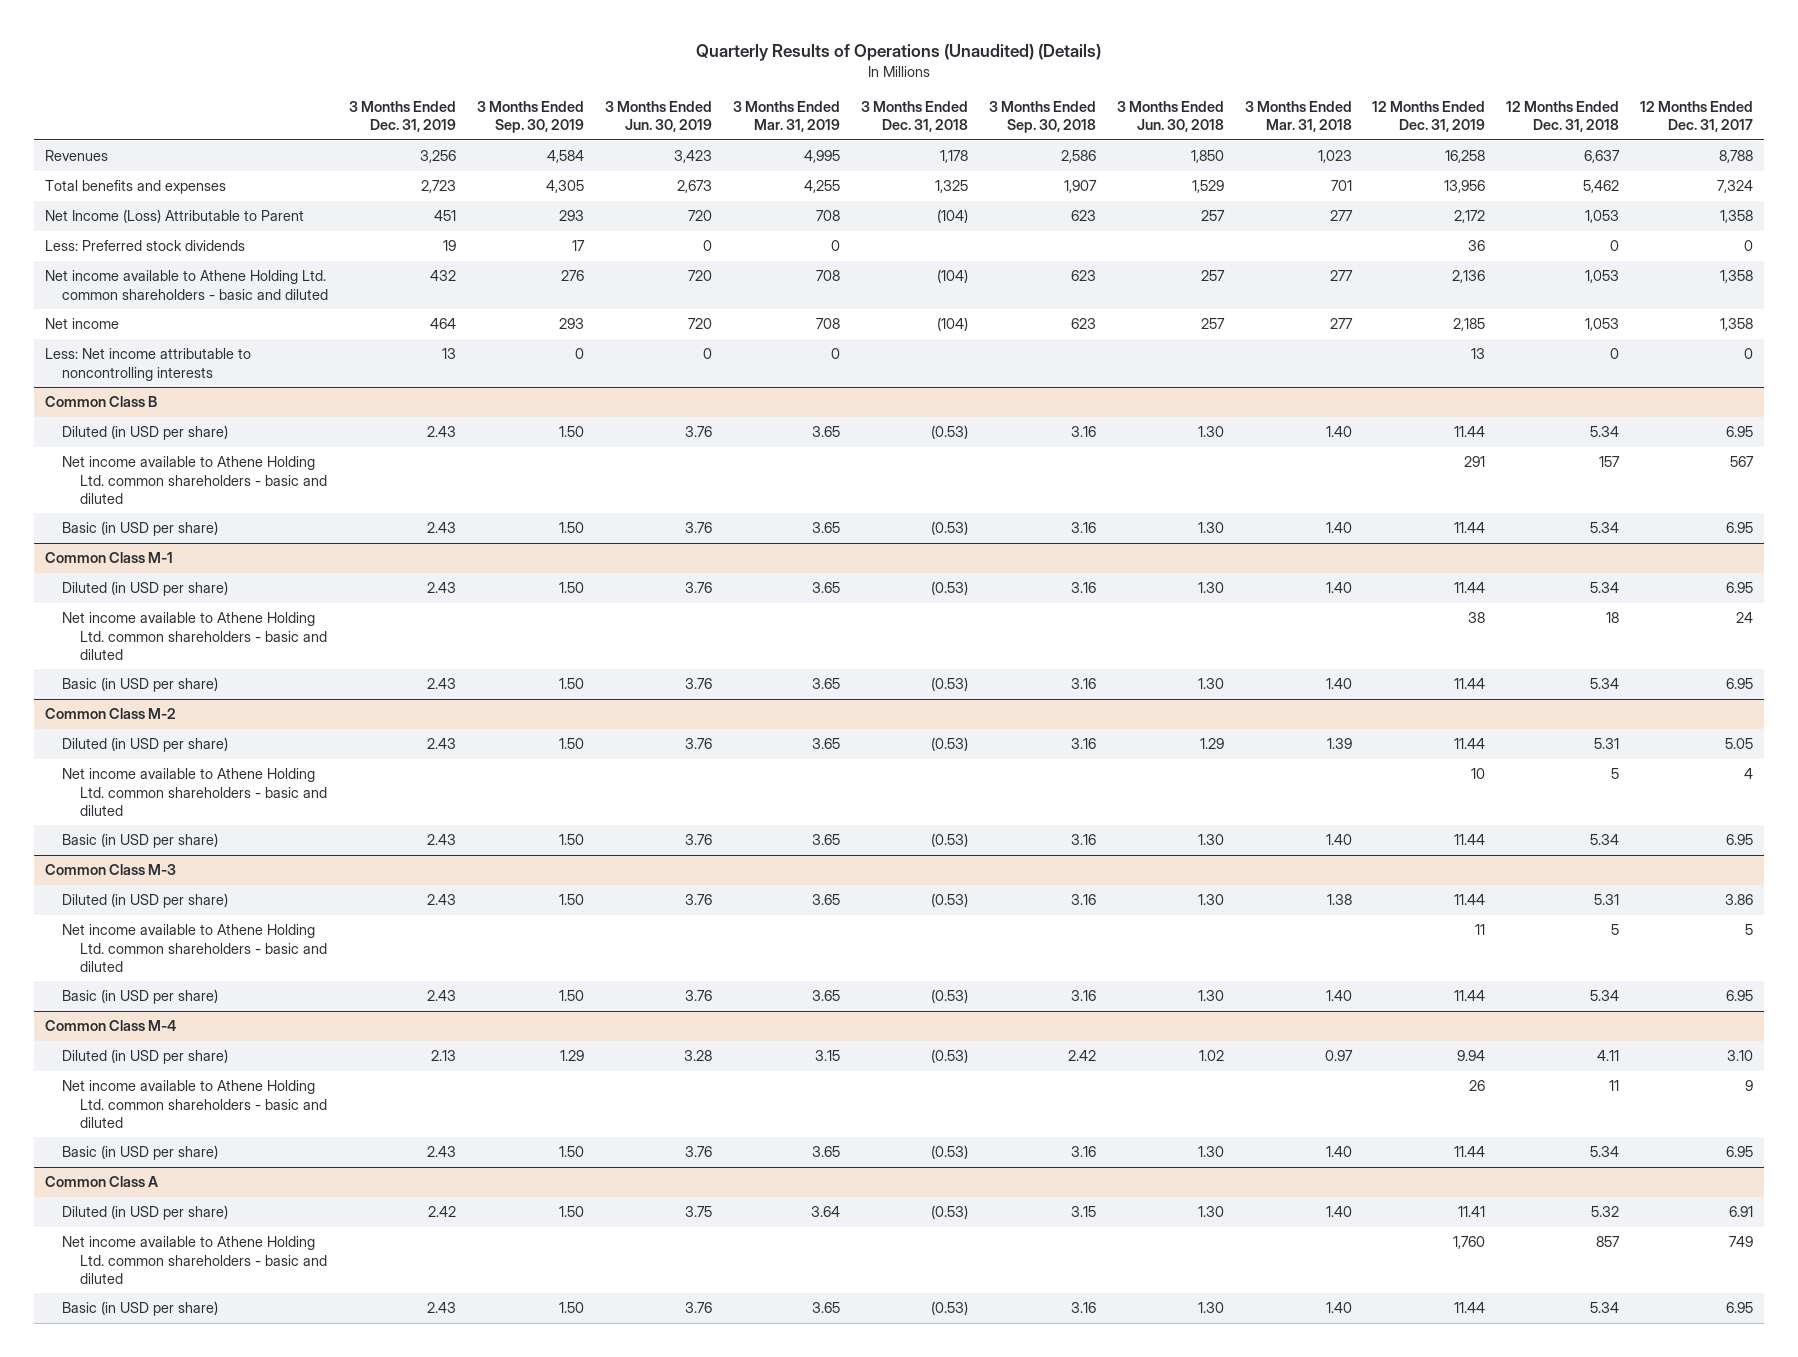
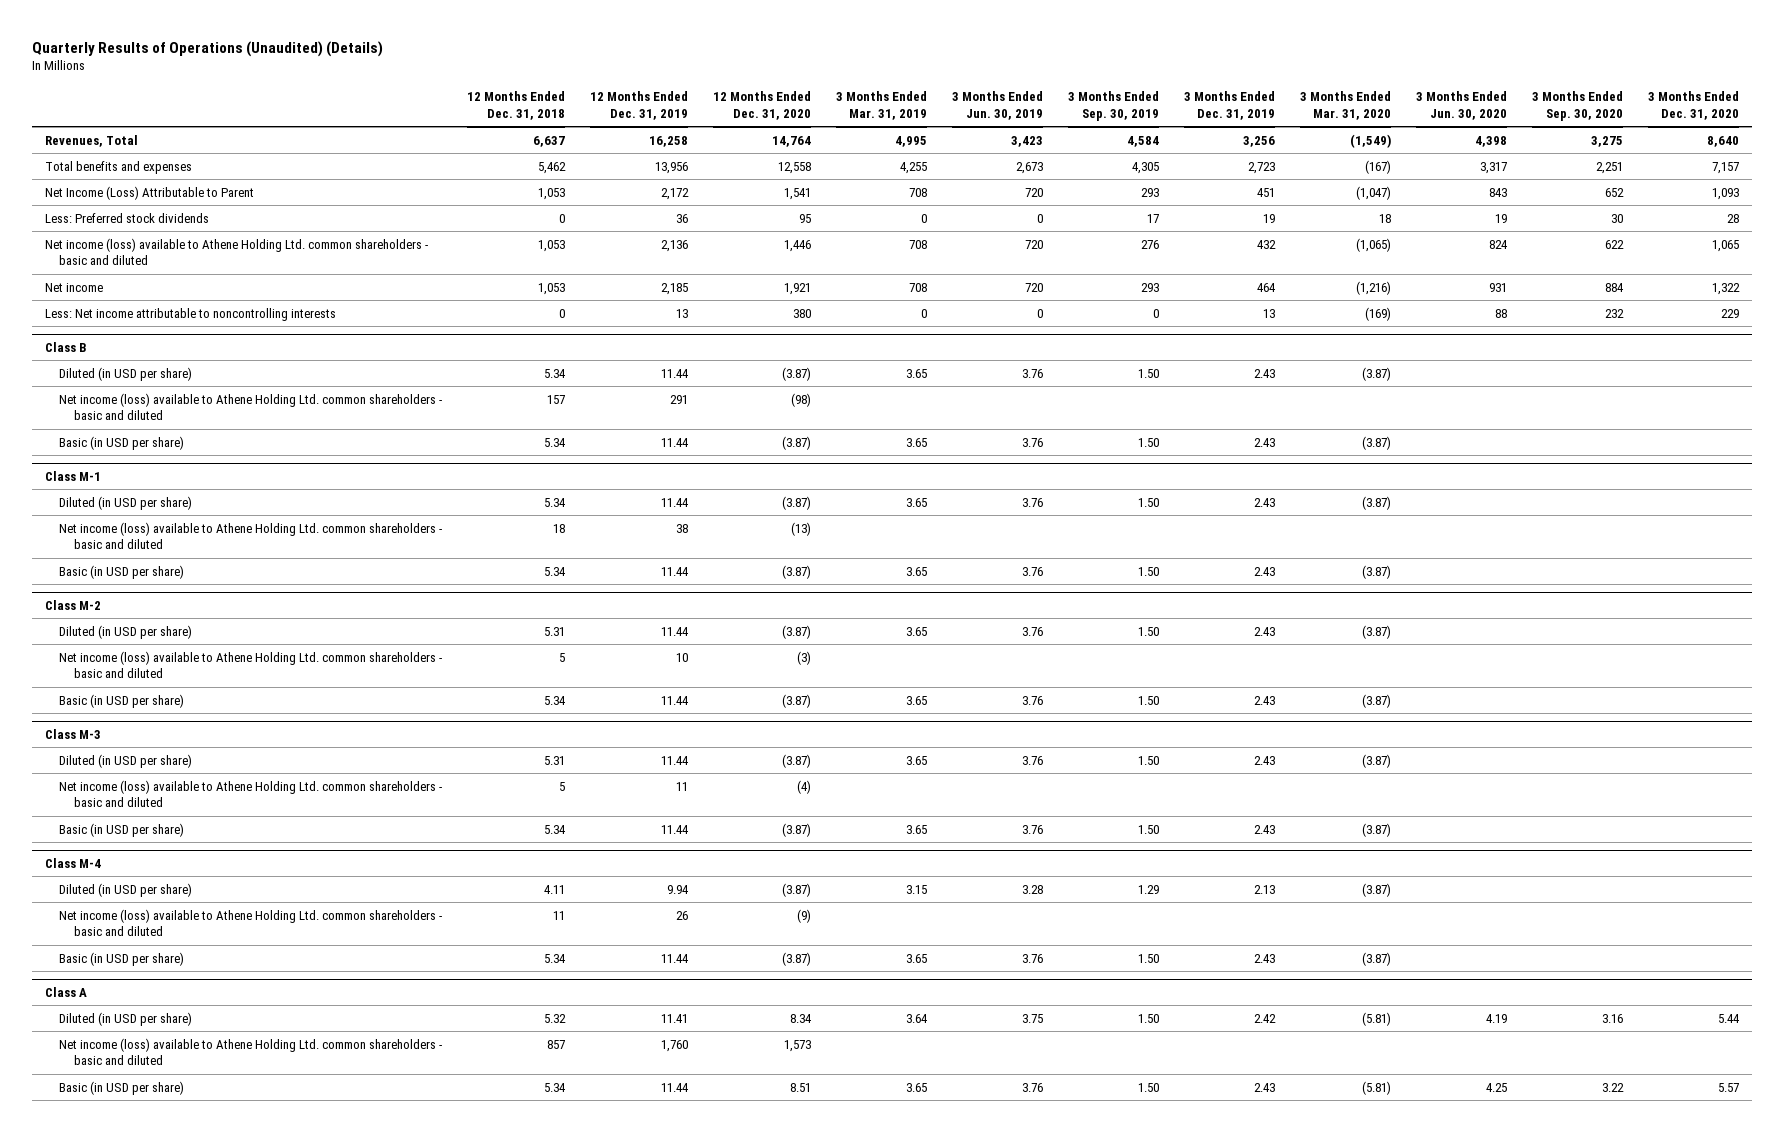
- | 3 Months Ended Dec. 31, 2019 | 3 Months Ended Sep. 30, 2019 | 3 Months Ended Jun. 30, 2019 | 3 Months Ended Mar. 31, 2019 | 3 Months Ended Dec. 31, 2018 | 3 Months Ended Sep. 30, 2018 | 3 Months Ended Jun. 30, 2018 | 3 Months Ended Mar. 31, 2018 | 12 Months Ended Dec. 31, 2019 | 12 Months Ended Dec. 31, 2018 | 12 Months Ended Dec. 31, 2017
+ | 12 Months Ended Dec. 31, 2018 | 12 Months Ended Dec. 31, 2019 | 12 Months Ended Dec. 31, 2020 | 3 Months Ended Mar. 31, 2019 | 3 Months Ended Jun. 30, 2019 | 3 Months Ended Sep. 30, 2019 | 3 Months Ended Dec. 31, 2019 | 3 Months Ended Mar. 31, 2020 | 3 Months Ended Jun. 30, 2020 | 3 Months Ended Sep. 30, 2020 | 3 Months Ended Dec. 31, 2020
- Revenues | 3,256 | 4,584 | 3,423 | 4,995 | 1,178 | 2,586 | 1,850 | 1,023 | 16,258 | 6,637 | 8,788
+ Revenues, Total | 6,637 | 16,258 | 14,764 | 4,995 | 3,423 | 4,584 | 3,256 | (1,549) | 4,398 | 3,275 | 8,640
- Net income available to Athene Holding Ltd. common shareholders - basic and diluted | 432 | 276 | 720 | 708 | (104) | 623 | 257 | 277 | 2,136 | 1,053 | 1,358
+ Net income (loss) available to Athene Holding Ltd. common shareholders - basic and diluted | 1,053 | 2,136 | 1,446 | 708 | 720 | 276 | 432 | (1,065) | 824 | 622 | 1,065
- Common Class B
+ Class B
- Net income available to Athene Holding Ltd. common shareholders - basic and diluted | | | | | | | | | 291 | 157 | 567
+ Net income (loss) available to Athene Holding Ltd. common shareholders - basic and diluted | 157 | 291 | (98) | | | | | | | |
- Common Class M-1
+ Class M-1
- Net income available to Athene Holding Ltd. common shareholders - basic and diluted | | | | | | | | | 38 | 18 | 24
+ Net income (loss) available to Athene Holding Ltd. common shareholders - basic and diluted | 18 | 38 | (13) | | | | | | | |
- Common Class M-2
+ Class M-2
- Net income available to Athene Holding Ltd. common shareholders - basic and diluted | | | | | | | | | 10 | 5 | 4
+ Net income (loss) available to Athene Holding Ltd. common shareholders - basic and diluted | 5 | 10 | (3) | | | | | | | |
- Common Class M-3
+ Class M-3
- Net income available to Athene Holding Ltd. common shareholders - basic and diluted | | | | | | | | | 11 | 5 | 5
+ Net income (loss) available to Athene Holding Ltd. common shareholders - basic and diluted | 5 | 11 | (4) | | | | | | | |
- Common Class M-4
+ Class M-4
- Net income available to Athene Holding Ltd. common shareholders - basic and diluted | | | | | | | | | 26 | 11 | 9
+ Net income (loss) available to Athene Holding Ltd. common shareholders - basic and diluted | 11 | 26 | (9) | | | | | | | |
- Common Class A
+ Class A
- Net income available to Athene Holding Ltd. common shareholders - basic and diluted | | | | | | | | | 1,760 | 857 | 749
+ Net income (loss) available to Athene Holding Ltd. common shareholders - basic and diluted | 857 | 1,760 | 1,573 | | | | | | | |

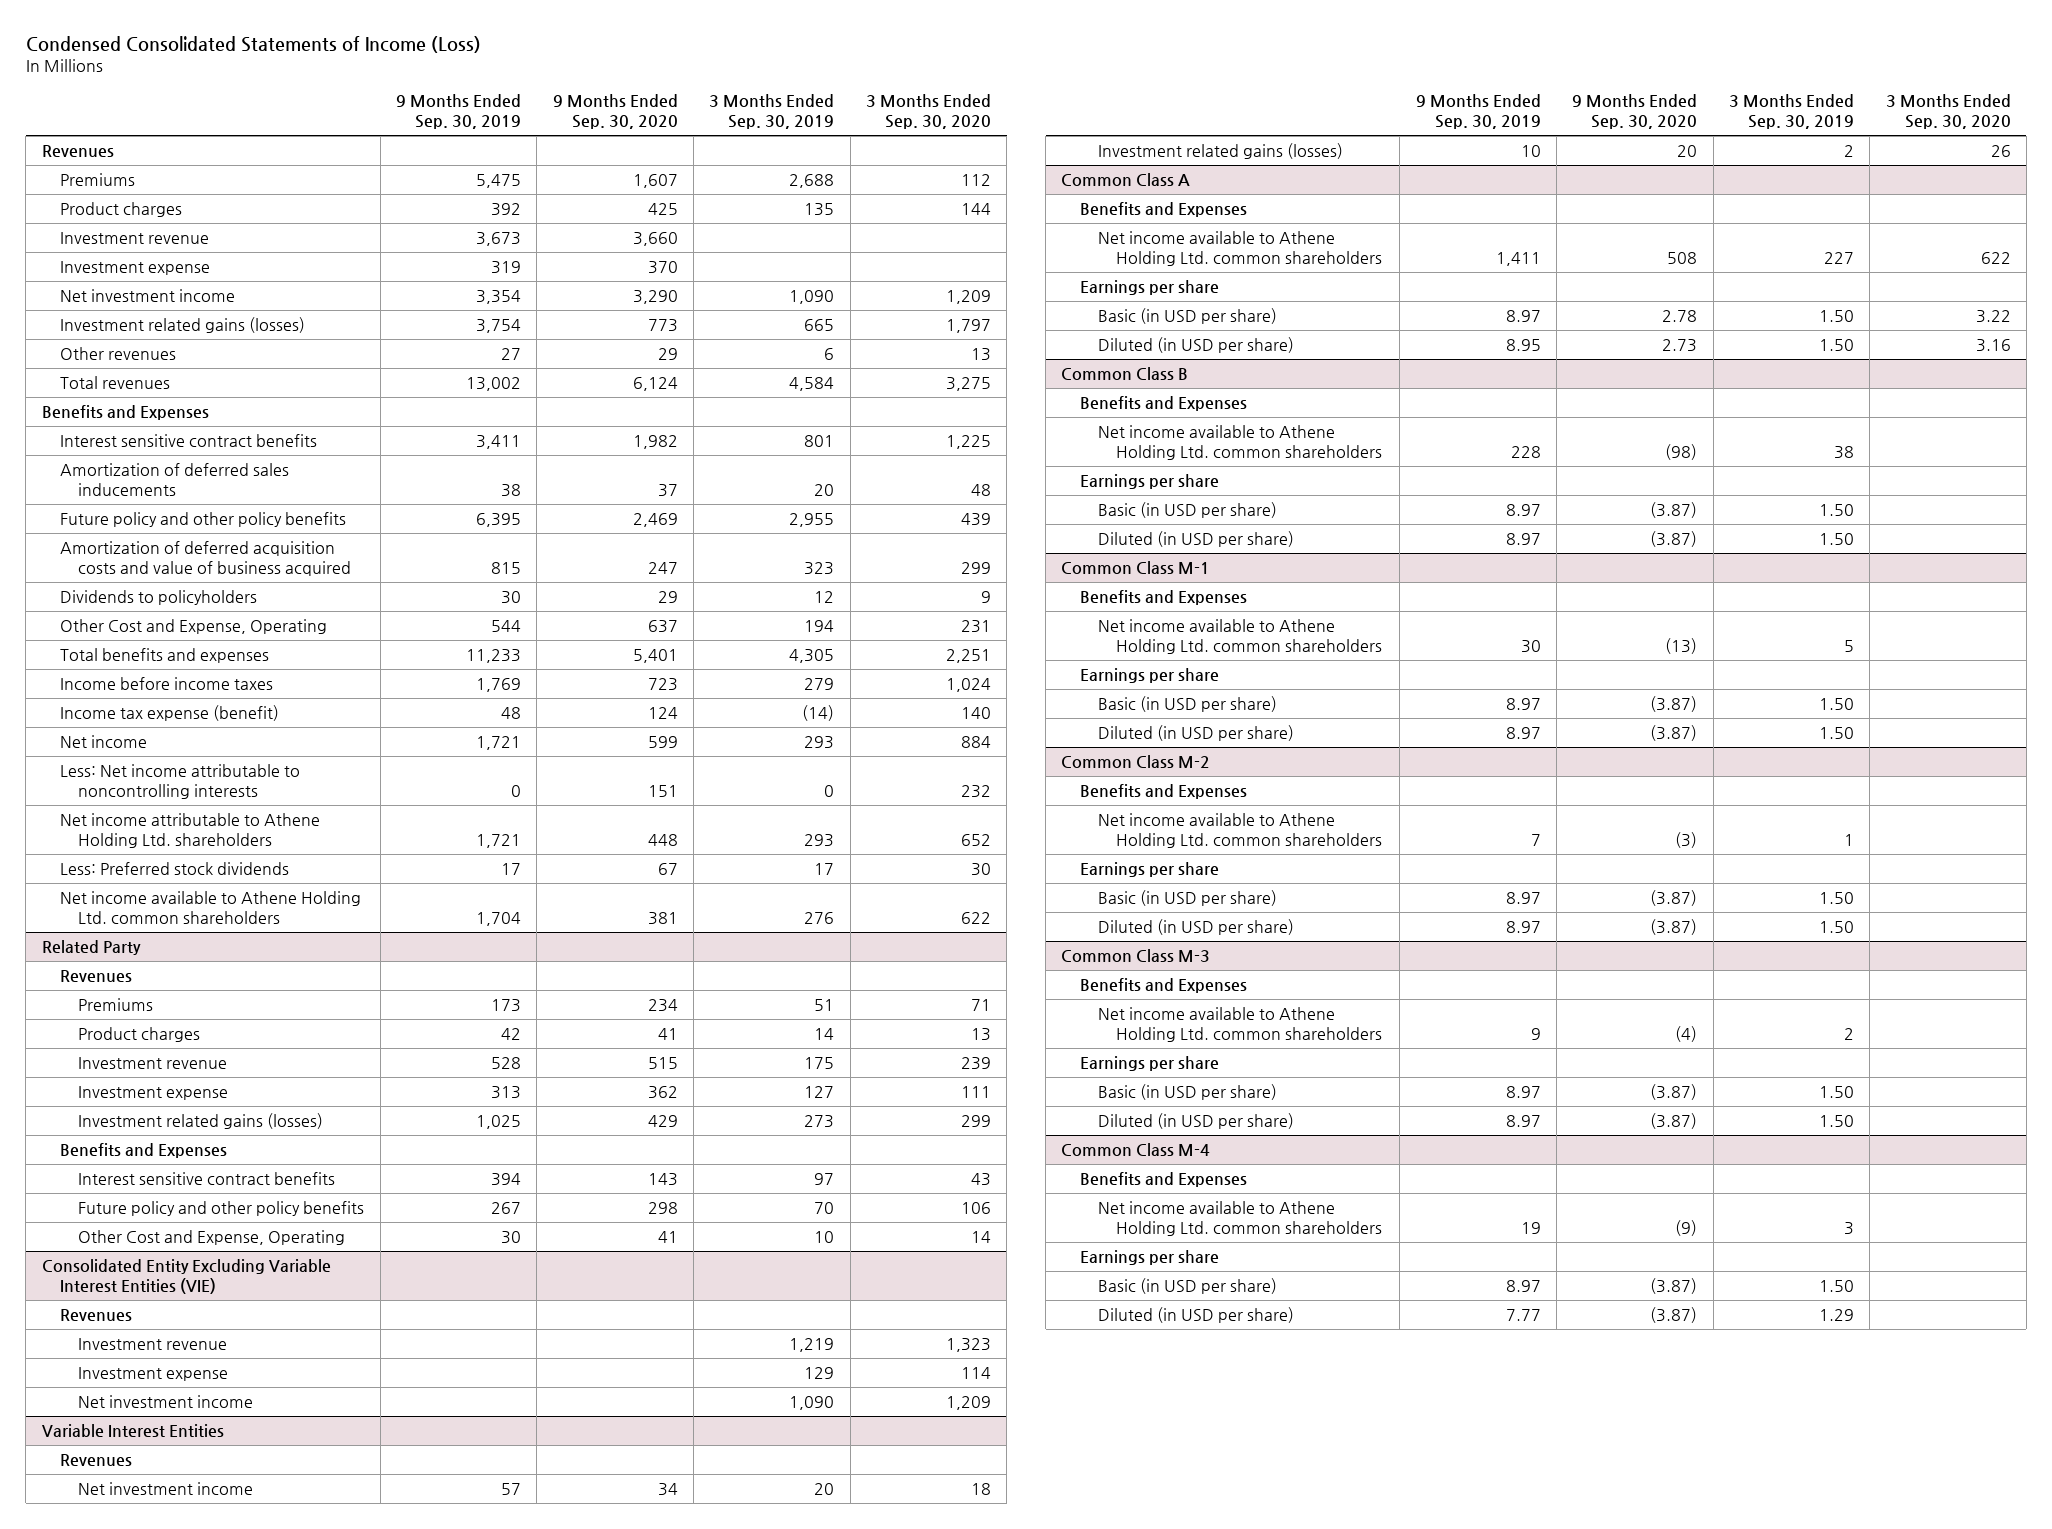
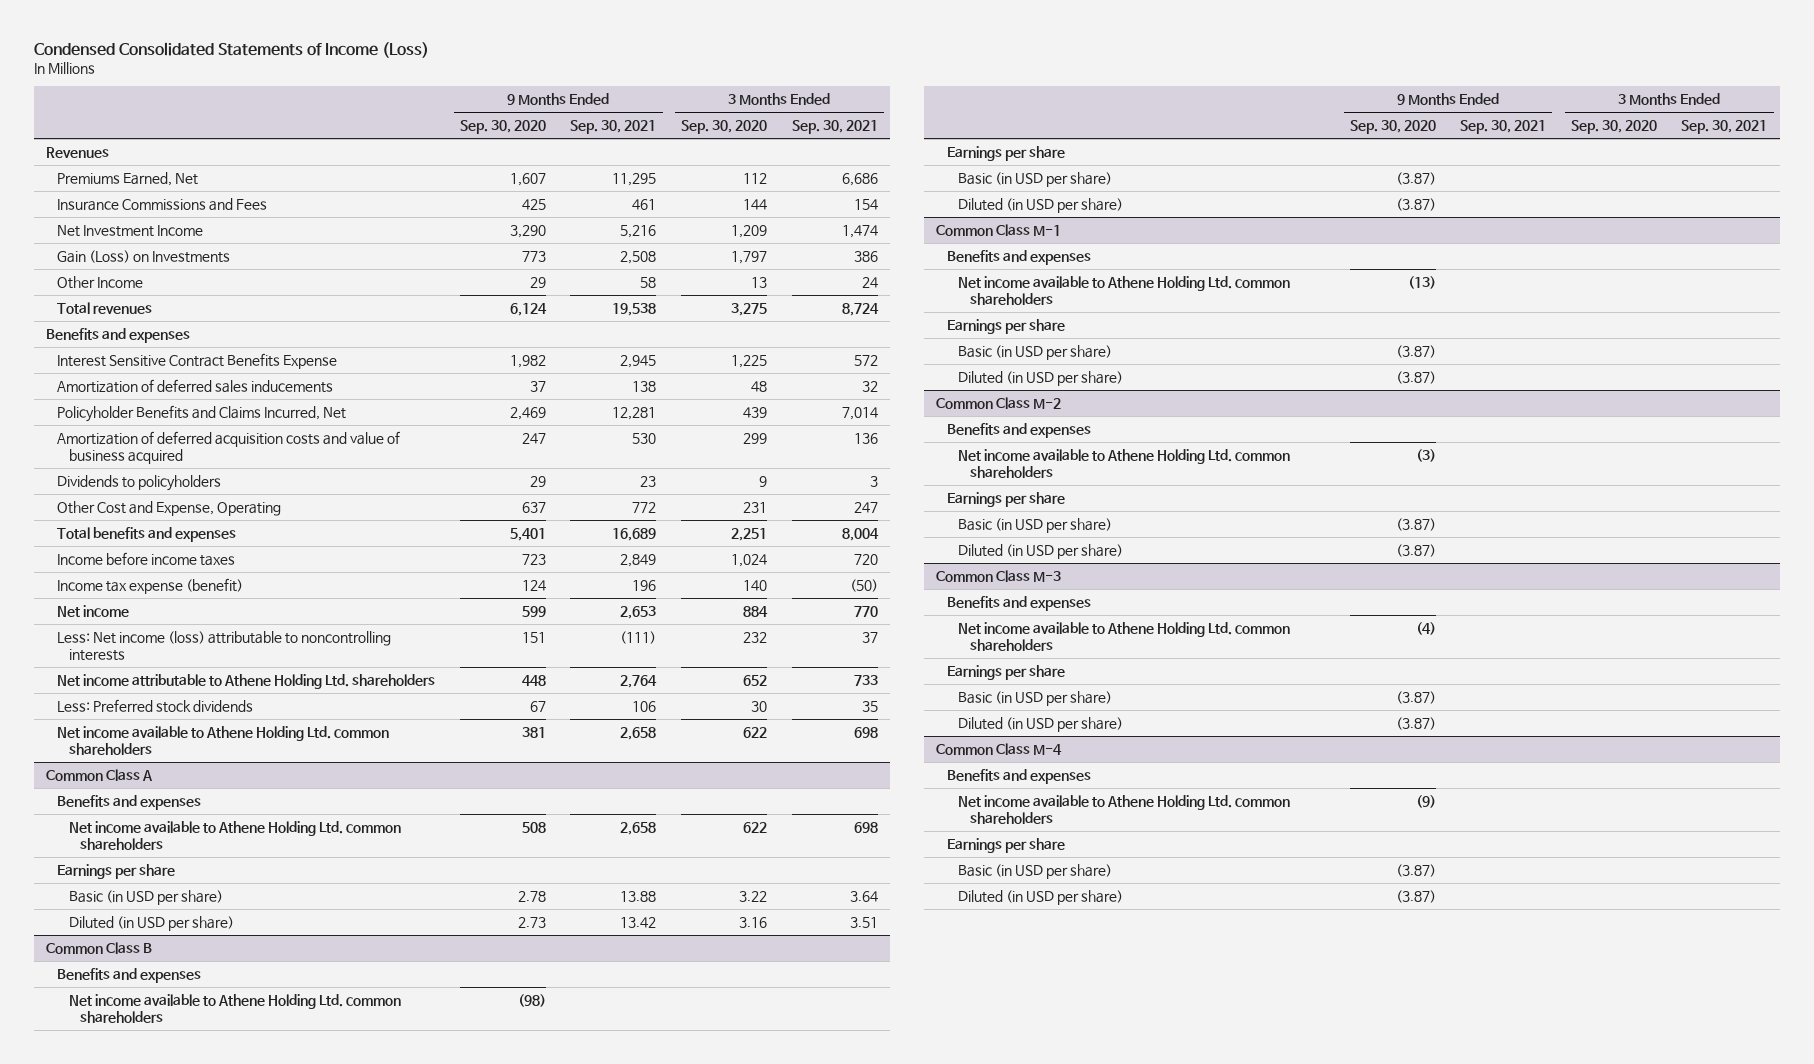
- | 9 Months Ended Sep. 30, 2019 | 9 Months Ended Sep. 30, 2020 | 3 Months Ended Sep. 30, 2019 | 3 Months Ended Sep. 30, 2020
+ | 9 Months Ended Sep. 30, 2020 | 9 Months Ended Sep. 30, 2021 | 3 Months Ended Sep. 30, 2020 | 3 Months Ended Sep. 30, 2021
- Premiums | 5,475 | 1,607 | 2,688 | 112
- Product charges | 392 | 425 | 135 | 144
- Investment revenue | 3,673 | 3,660 | |
- Investment expense | 319 | 370 | |
- Net investment income | 3,354 | 3,290 | 1,090 | 1,209
- Investment related gains (losses) | 3,754 | 773 | 665 | 1,797
- Other revenues | 27 | 29 | 6 | 13
+ Premiums Earned, Net | 1,607 | 11,295 | 112 | 6,686
+ Insurance Commissions and Fees | 425 | 461 | 144 | 154
+ Net Investment Income | 3,290 | 5,216 | 1,209 | 1,474
+ Gain (Loss) on Investments | 773 | 2,508 | 1,797 | 386
+ Other Income | 29 | 58 | 13 | 24
- Benefits and Expenses
- Interest sensitive contract benefits | 3,411 | 1,982 | 801 | 1,225
+ Benefits and expenses
+ Interest Sensitive Contract Benefits Expense | 1,982 | 2,945 | 1,225 | 572
- Future policy and other policy benefits | 6,395 | 2,469 | 2,955 | 439
+ Policyholder Benefits and Claims Incurred, Net | 2,469 | 12,281 | 439 | 7,014
- Less: Net income attributable to noncontrolling interests | 0 | 151 | 0 | 232
+ Less: Net income (loss) attributable to noncontrolling interests | 151 | (111) | 232 | 37
- Related Party
- Revenues
- Premiums | 173 | 234 | 51 | 71
- Product charges | 42 | 41 | 14 | 13
- Investment revenue | 528 | 515 | 175 | 239
- Investment expense | 313 | 362 | 127 | 111
- Investment related gains (losses) | 1,025 | 429 | 273 | 299
- Benefits and Expenses
- Interest sensitive contract benefits | 394 | 143 | 97 | 43
- Future policy and other policy benefits | 267 | 298 | 70 | 106
- Other Cost and Expense, Operating | 30 | 41 | 10 | 14
- Consolidated Entity Excluding Variable Interest Entities (VIE)
- Revenues
- Investment revenue | | | 1,219 | 1,323
- Investment expense | | | 129 | 114
- Net investment income | | | 1,090 | 1,209
- Variable Interest Entities
- Revenues
- Net investment income | 57 | 34 | 20 | 18
- Investment related gains (losses) | 10 | 20 | 2 | 26
@ Common Class A
- Benefits and Expenses
+ Benefits and expenses
@ Common Class B
- Benefits and Expenses
+ Benefits and expenses
@ Common Class M-1
- Benefits and Expenses
+ Benefits and expenses
@ Common Class M-2
- Benefits and Expenses
+ Benefits and expenses
@ Common Class M-3
- Benefits and Expenses
+ Benefits and expenses
@ Common Class M-4
- Benefits and Expenses
+ Benefits and expenses

